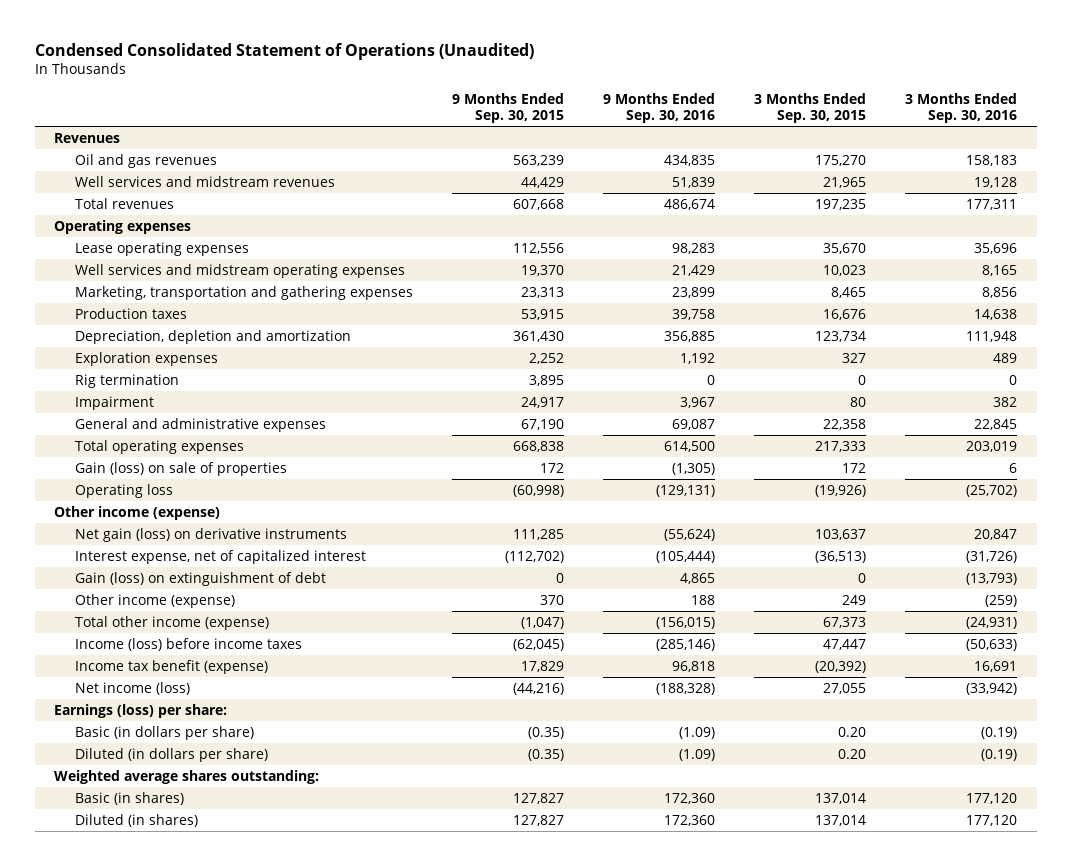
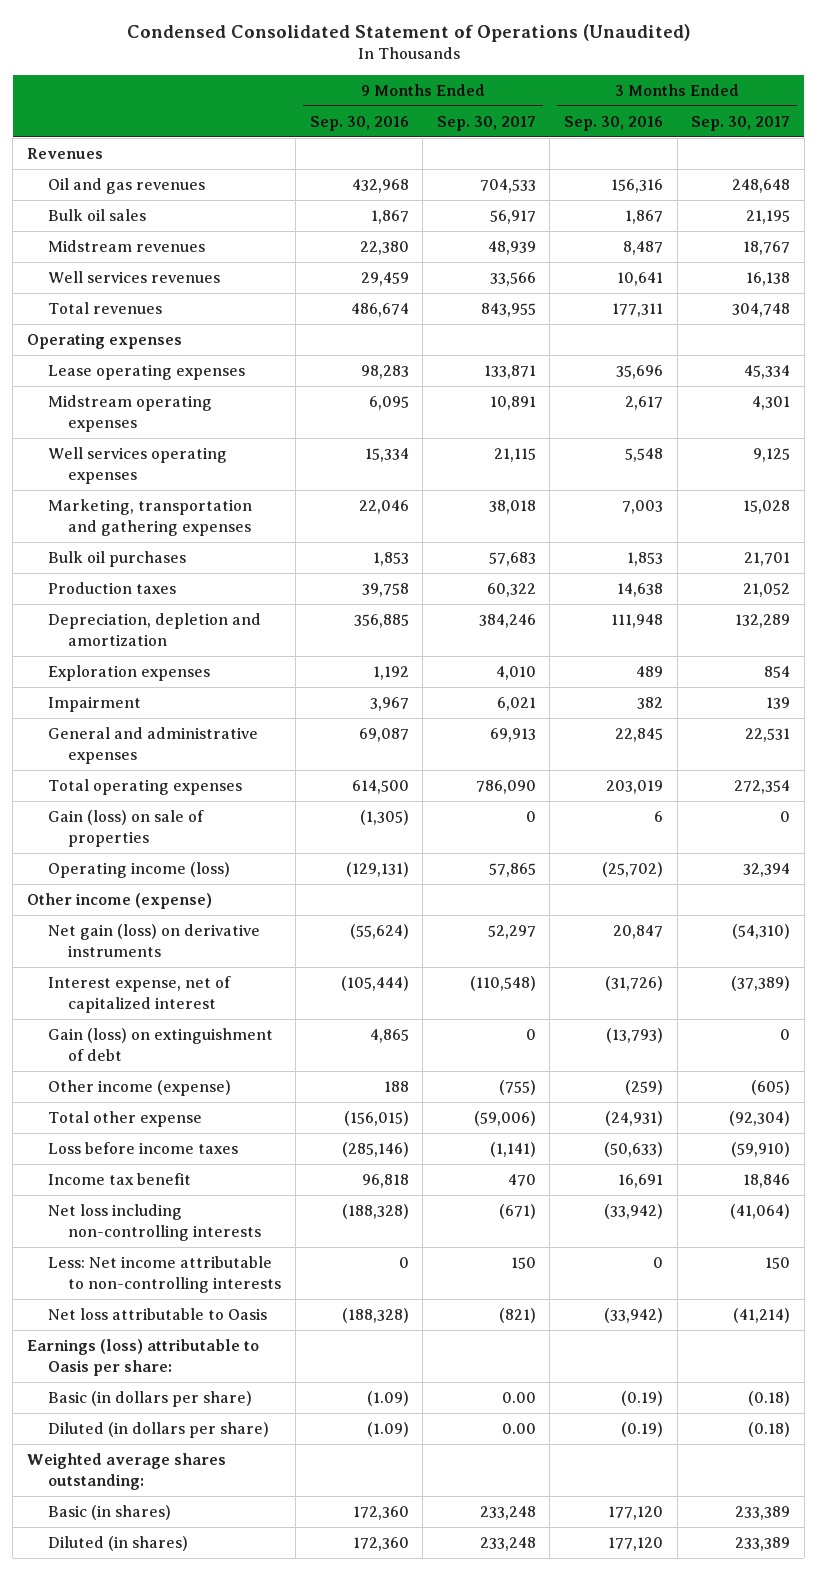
- | 9 Months Ended Sep. 30, 2015 | 9 Months Ended Sep. 30, 2016 | 3 Months Ended Sep. 30, 2015 | 3 Months Ended Sep. 30, 2016
+ | 9 Months Ended Sep. 30, 2016 | 9 Months Ended Sep. 30, 2017 | 3 Months Ended Sep. 30, 2016 | 3 Months Ended Sep. 30, 2017
- Oil and gas revenues | 563,239 | 434,835 | 175,270 | 158,183
- Well services and midstream revenues | 44,429 | 51,839 | 21,965 | 19,128
+ Oil and gas revenues | 432,968 | 704,533 | 156,316 | 248,648
+ Bulk oil sales | 1,867 | 56,917 | 1,867 | 21,195
+ Midstream revenues | 22,380 | 48,939 | 8,487 | 18,767
+ Well services revenues | 29,459 | 33,566 | 10,641 | 16,138
- Well services and midstream operating expenses | 19,370 | 21,429 | 10,023 | 8,165
- Marketing, transportation and gathering expenses | 23,313 | 23,899 | 8,465 | 8,856
+ Midstream operating expenses | 6,095 | 10,891 | 2,617 | 4,301
+ Well services operating expenses | 15,334 | 21,115 | 5,548 | 9,125
+ Marketing, transportation and gathering expenses | 22,046 | 38,018 | 7,003 | 15,028
+ Bulk oil purchases | 1,853 | 57,683 | 1,853 | 21,701
- Rig termination | 3,895 | 0 | 0 | 0
- Operating loss | (60,998) | (129,131) | (19,926) | (25,702)
+ Operating income (loss) | (129,131) | 57,865 | (25,702) | 32,394
- Total other income (expense) | (1,047) | (156,015) | 67,373 | (24,931)
- Income (loss) before income taxes | (62,045) | (285,146) | 47,447 | (50,633)
- Income tax benefit (expense) | 17,829 | 96,818 | (20,392) | 16,691
- Net income (loss) | (44,216) | (188,328) | 27,055 | (33,942)
- Earnings (loss) per share:
+ Total other expense | (156,015) | (59,006) | (24,931) | (92,304)
+ Loss before income taxes | (285,146) | (1,141) | (50,633) | (59,910)
+ Income tax benefit | 96,818 | 470 | 16,691 | 18,846
+ Net loss including non-controlling interests | (188,328) | (671) | (33,942) | (41,064)
+ Less: Net income attributable to non-controlling interests | 0 | 150 | 0 | 150
+ Net loss attributable to Oasis | (188,328) | (821) | (33,942) | (41,214)
+ Earnings (loss) attributable to Oasis per share:

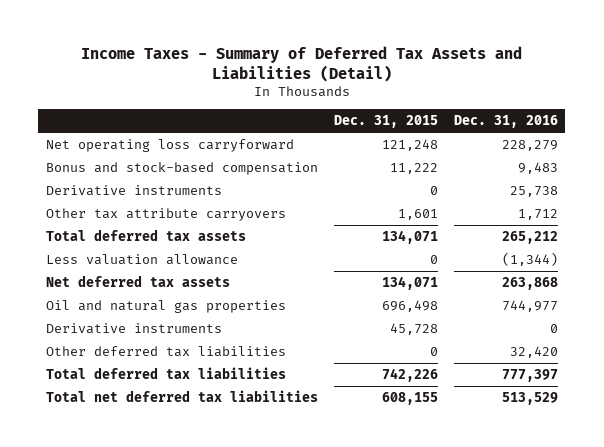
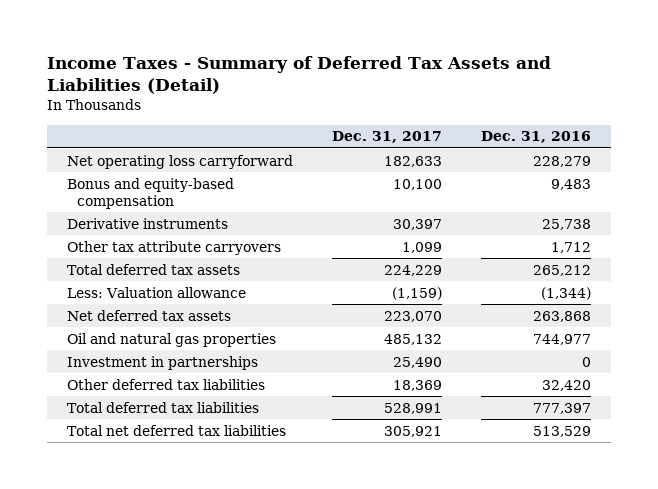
- | Dec. 31, 2015 | Dec. 31, 2016
+ | Dec. 31, 2017 | Dec. 31, 2016
- Bonus and stock-based compensation | 11,222 | 9,483
+ Bonus and equity-based compensation | 10,100 | 9,483
- Less valuation allowance | 0 | (1,344)
+ Less: Valuation allowance | (1,159) | (1,344)
- Derivative instruments | 45,728 | 0
+ Investment in partnerships | 25,490 | 0

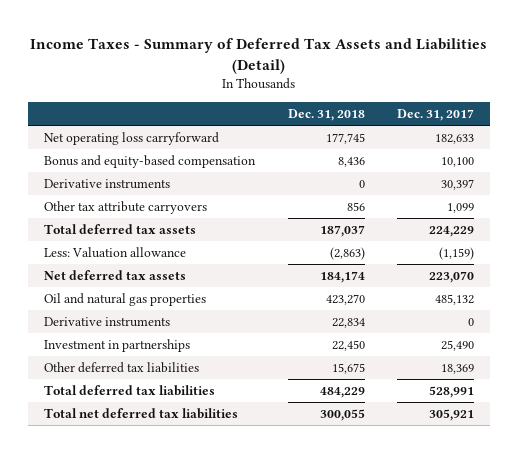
- | Dec. 31, 2017 | Dec. 31, 2016
+ | Dec. 31, 2018 | Dec. 31, 2017
+ Derivative instruments | 22,834 | 0

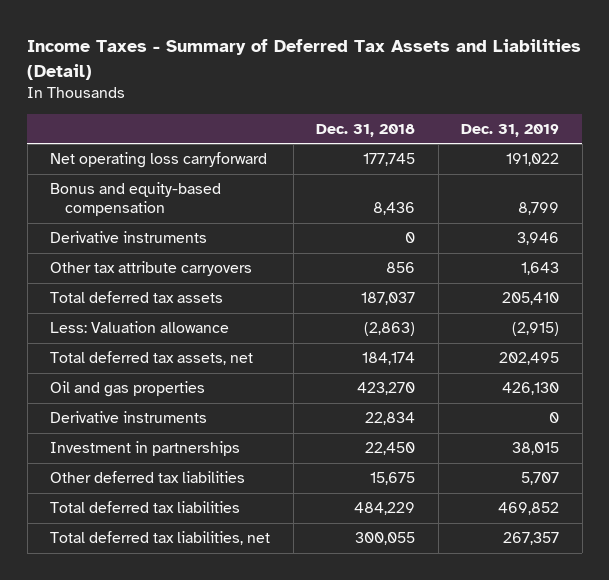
- | Dec. 31, 2018 | Dec. 31, 2017
+ | Dec. 31, 2018 | Dec. 31, 2019
- Net deferred tax assets | 184,174 | 223,070
- Oil and natural gas properties | 423,270 | 485,132
+ Total deferred tax assets, net | 184,174 | 202,495
+ Oil and gas properties | 423,270 | 426,130
- Total net deferred tax liabilities | 300,055 | 305,921
+ Total deferred tax liabilities, net | 300,055 | 267,357

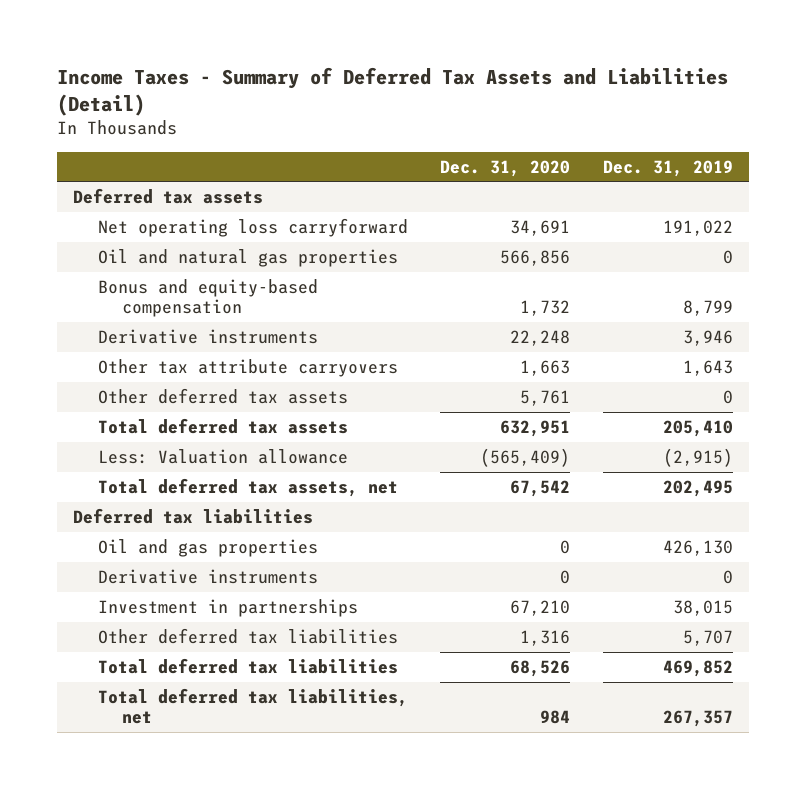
- | Dec. 31, 2018 | Dec. 31, 2019
+ | Dec. 31, 2020 | Dec. 31, 2019
+ Deferred tax assets
+ Oil and natural gas properties | 566,856 | 0
+ Other deferred tax assets | 5,761 | 0
+ Deferred tax liabilities

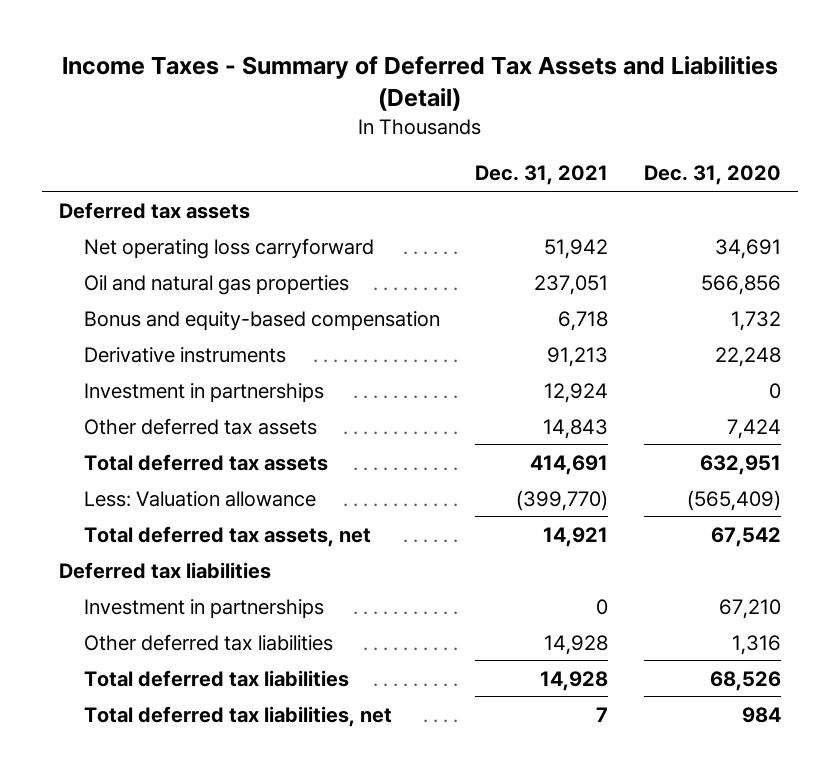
- | Dec. 31, 2020 | Dec. 31, 2019
+ | Dec. 31, 2021 | Dec. 31, 2020
- Other tax attribute carryovers | 1,663 | 1,643
- Other deferred tax assets | 5,761 | 0
+ Investment in partnerships | 12,924 | 0
+ Other deferred tax assets | 14,843 | 7,424
- Oil and gas properties | 0 | 426,130
- Derivative instruments | 0 | 0

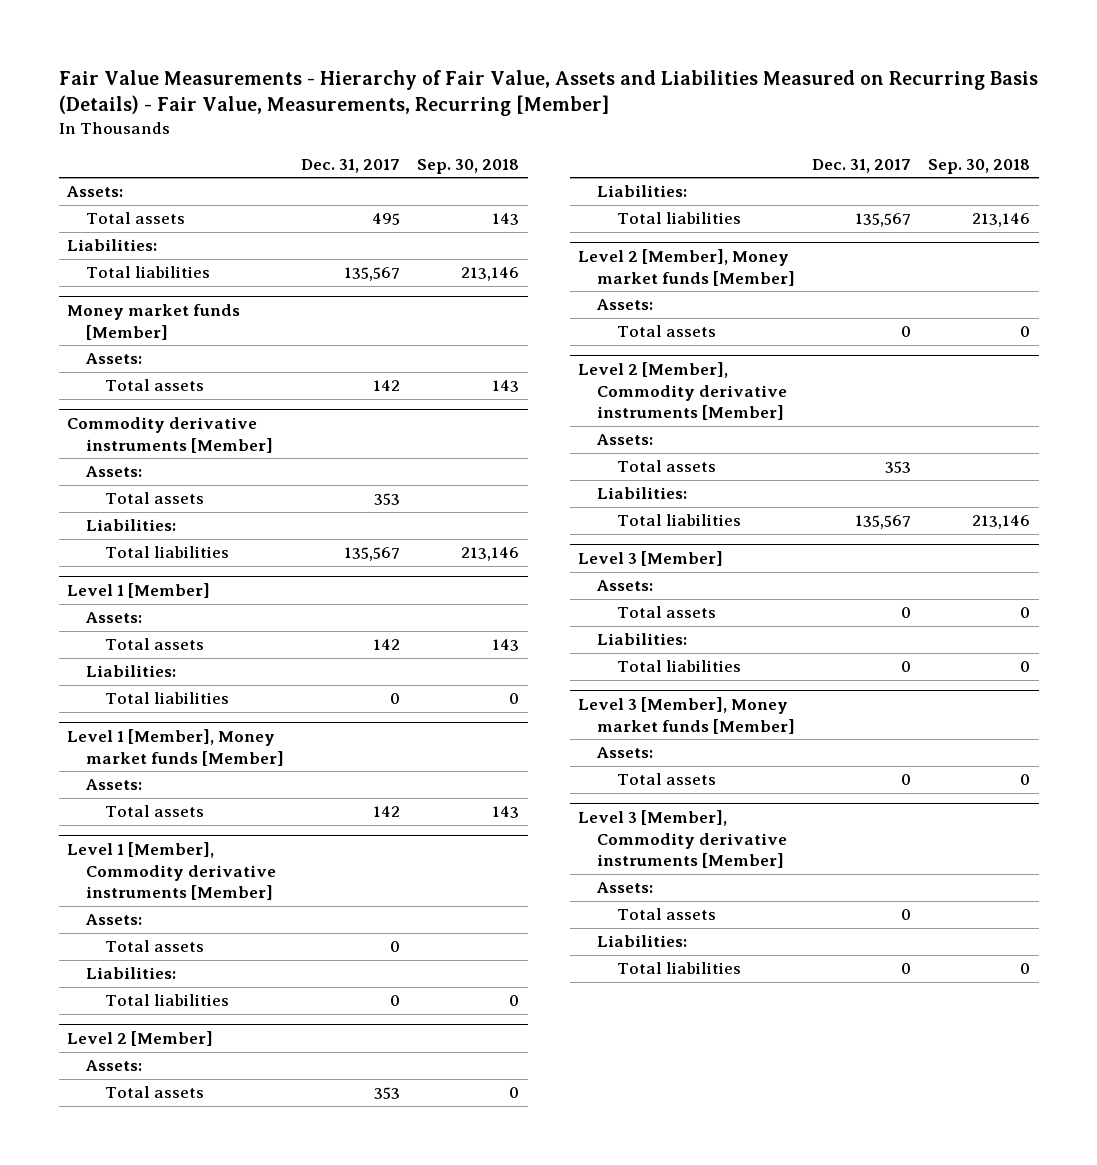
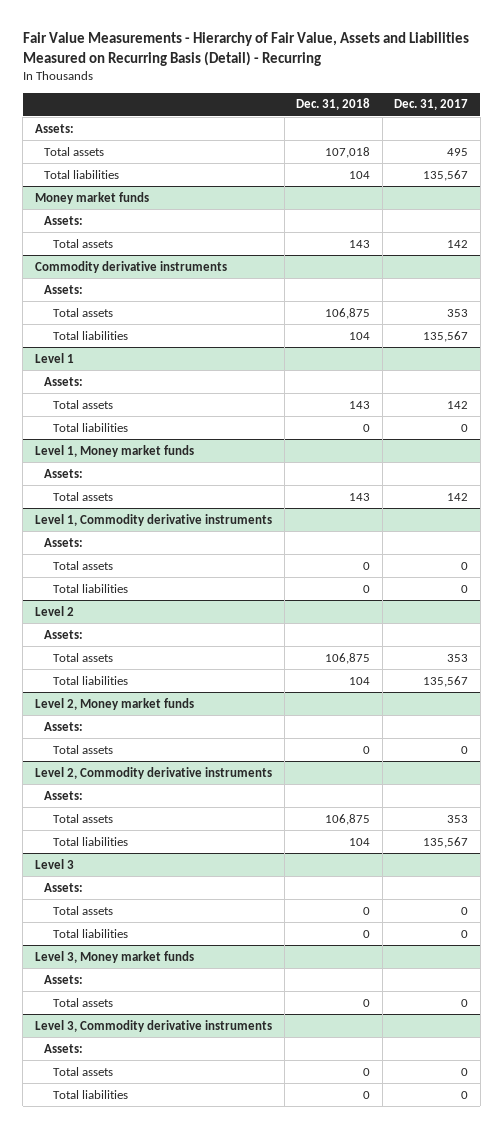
- Fair Value Measurements - Hierarchy of Fair Value, Assets and Liabilities Measured on Recurring Basis (Details) - Fair Value, Measurements, Recurring [Member]
+ Fair Value Measurements - Hierarchy of Fair Value, Assets and Liabilities Measured on Recurring Basis (Detail) - Recurring
- | Dec. 31, 2017 | Sep. 30, 2018
+ | Dec. 31, 2018 | Dec. 31, 2017
- Liabilities:
- Money market funds [Member]
+ Money market funds
- Commodity derivative instruments [Member]
+ Commodity derivative instruments
- Liabilities:
- Level 1 [Member]
+ Level 1
- Liabilities:
- Level 1 [Member], Money market funds [Member]
+ Level 1, Money market funds
- Level 1 [Member], Commodity derivative instruments [Member]
+ Level 1, Commodity derivative instruments
- Liabilities:
- Level 2 [Member]
+ Level 2
- Liabilities:
- Level 2 [Member], Money market funds [Member]
+ Level 2, Money market funds
- Level 2 [Member], Commodity derivative instruments [Member]
+ Level 2, Commodity derivative instruments
- Liabilities:
- Level 3 [Member]
+ Level 3
- Liabilities:
- Level 3 [Member], Money market funds [Member]
+ Level 3, Money market funds
- Level 3 [Member], Commodity derivative instruments [Member]
+ Level 3, Commodity derivative instruments
- Liabilities:

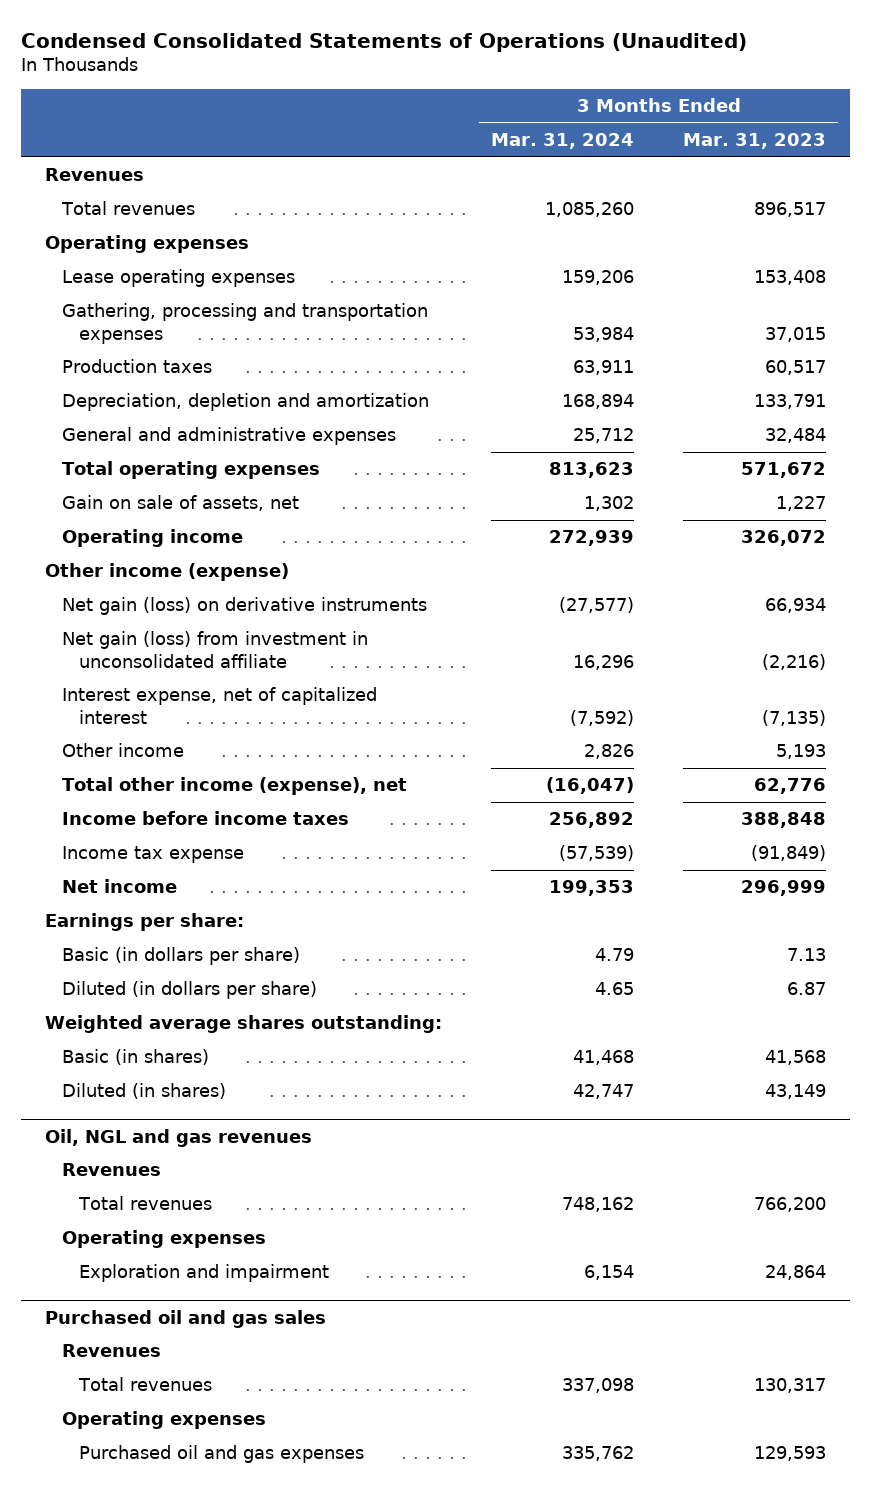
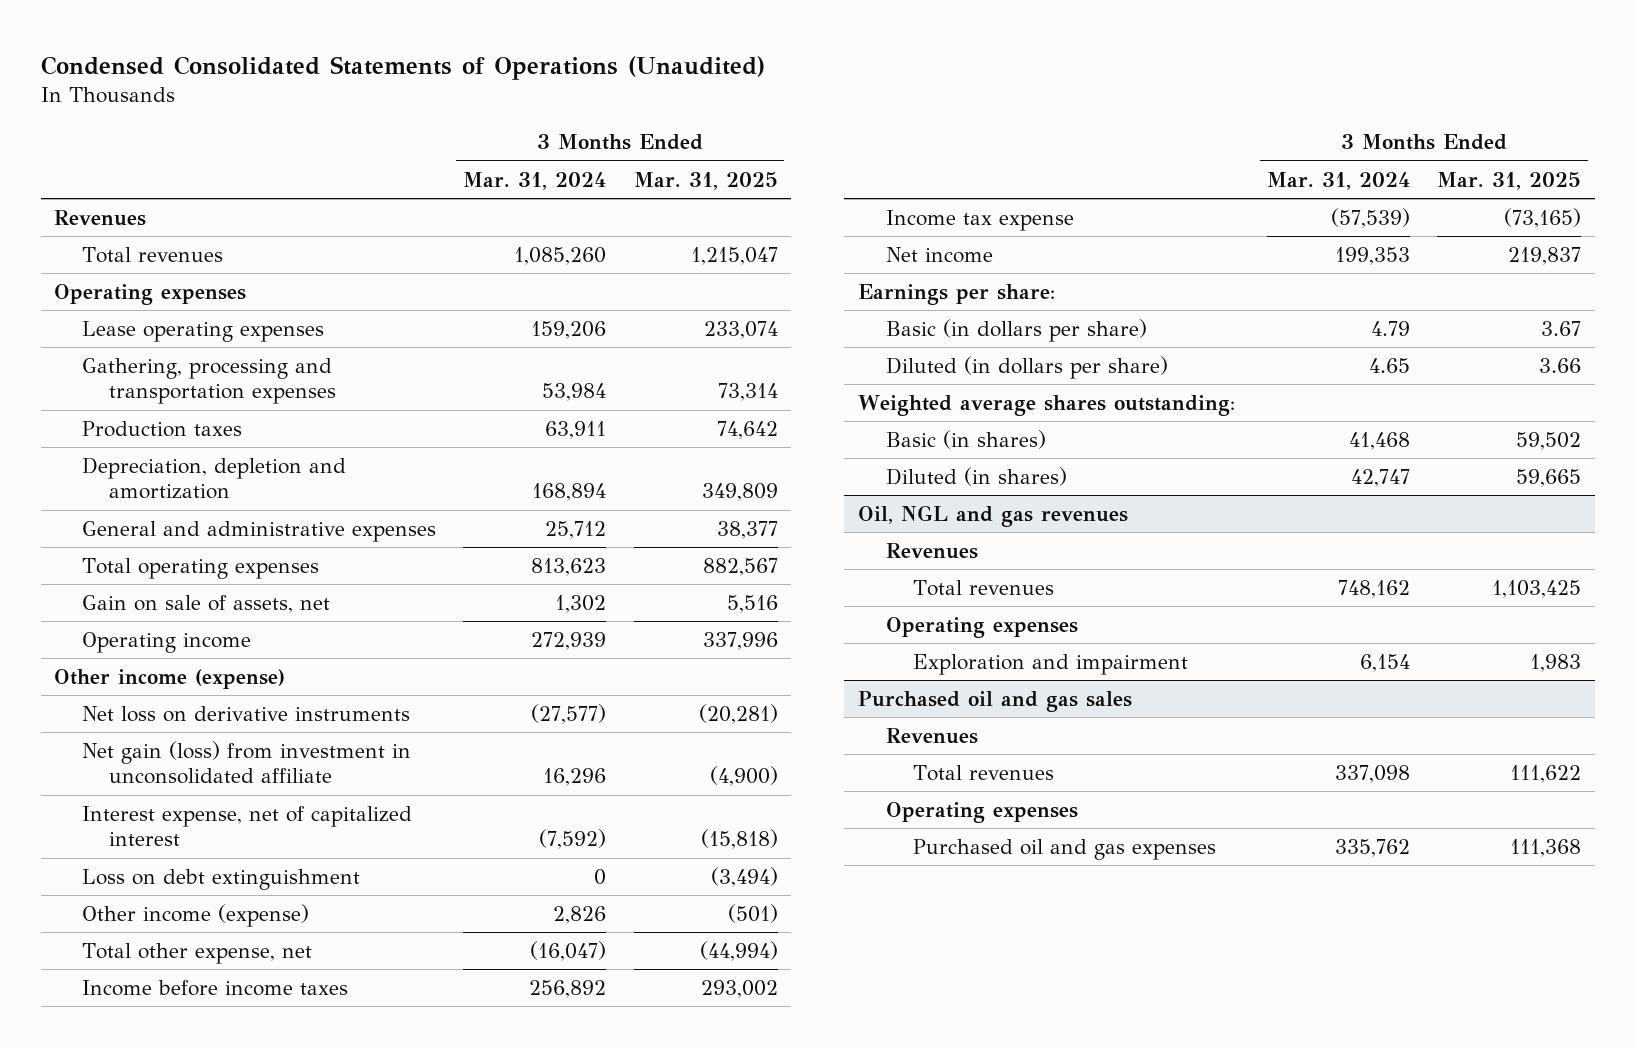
- | 3 Months Ended Mar. 31, 2024 | 3 Months Ended Mar. 31, 2023
+ | 3 Months Ended Mar. 31, 2024 | 3 Months Ended Mar. 31, 2025
- Net gain (loss) on derivative instruments | (27,577) | 66,934
+ Net loss on derivative instruments | (27,577) | (20,281)
- Other income | 2,826 | 5,193
- Total other income (expense), net | (16,047) | 62,776
+ Loss on debt extinguishment | 0 | (3,494)
+ Other income (expense) | 2,826 | (501)
+ Total other expense, net | (16,047) | (44,994)

